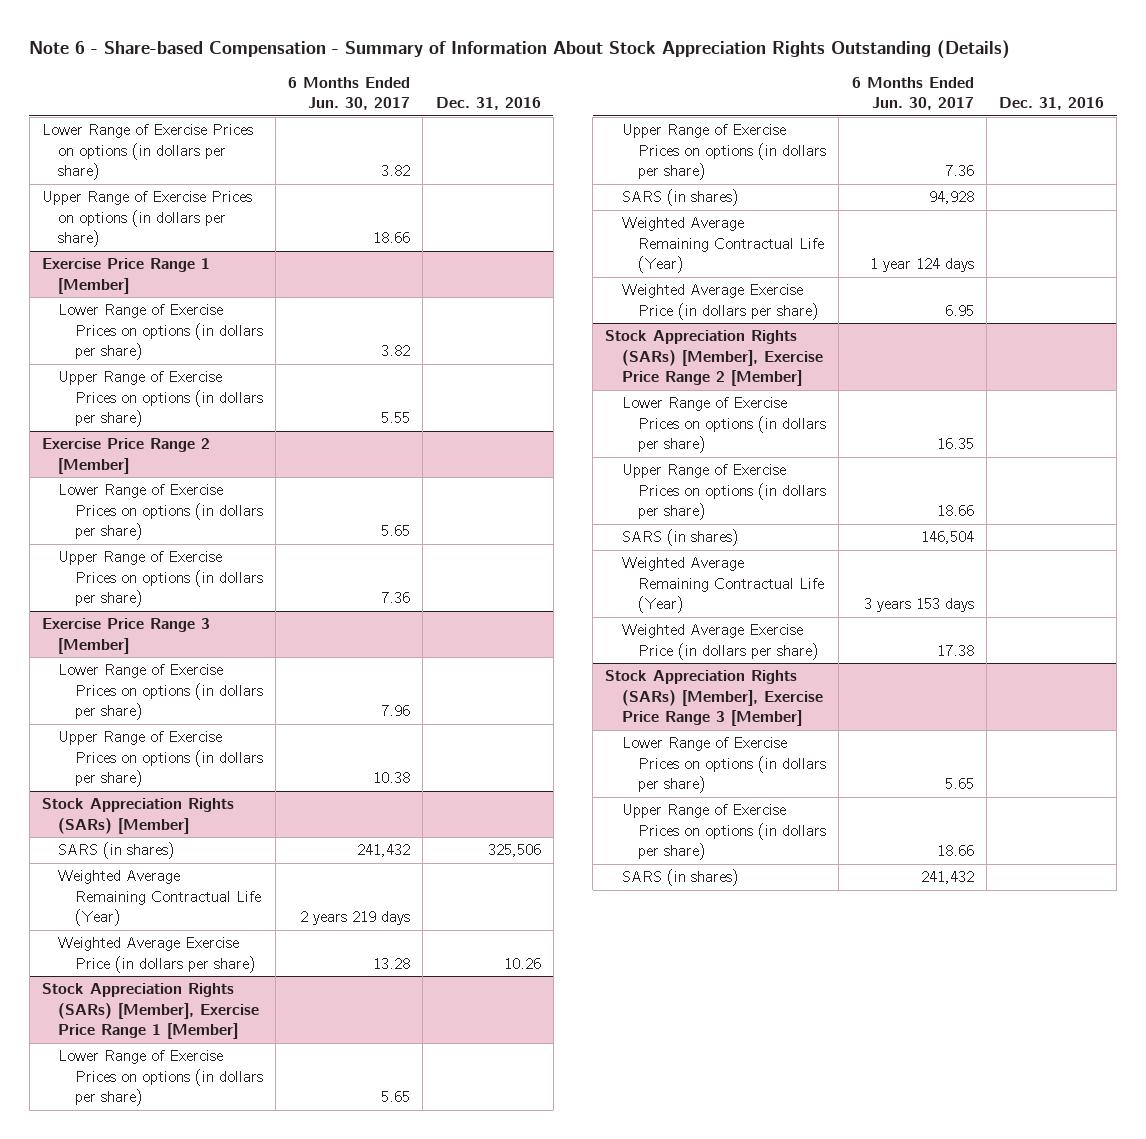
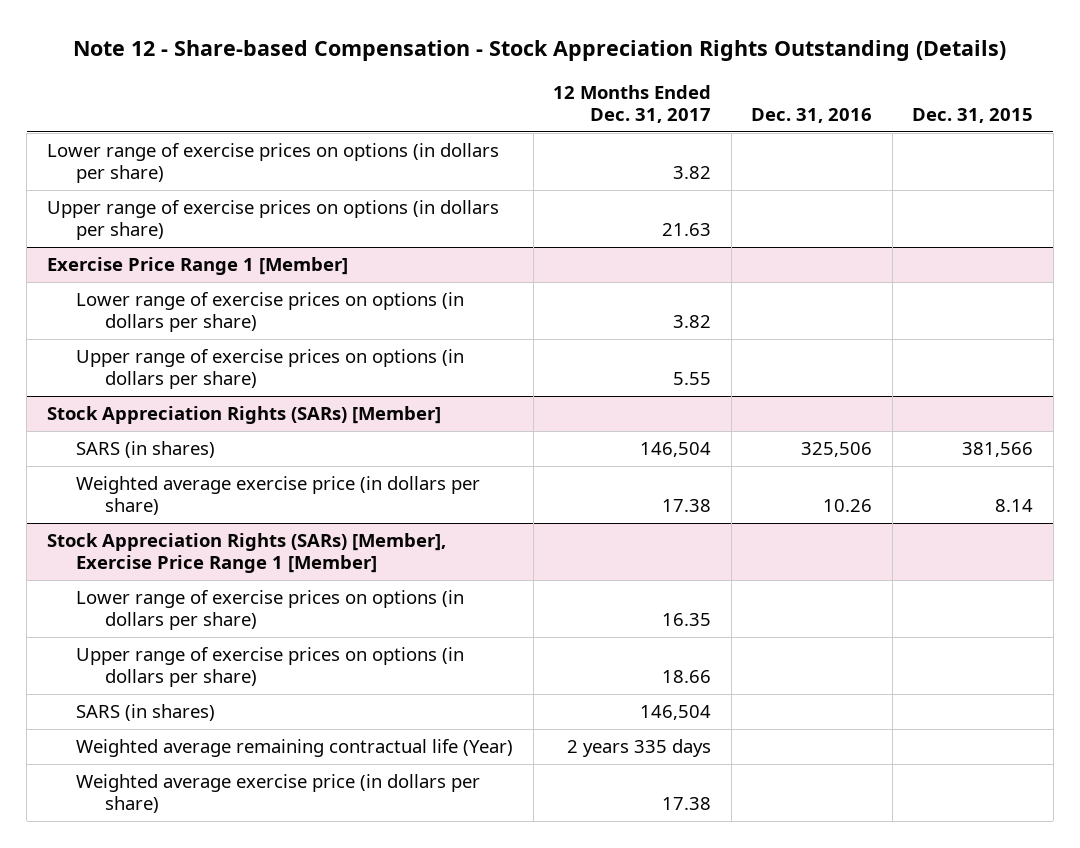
- Note 6 - Share-based Compensation - Summary of Information About Stock Appreciation Rights Outstanding (Details)
+ Note 12 - Share-based Compensation - Stock Appreciation Rights Outstanding (Details)
- | 6 Months Ended Jun. 30, 2017 | Dec. 31, 2016
+ | 12 Months Ended Dec. 31, 2017 | Dec. 31, 2016 | Dec. 31, 2015
- Lower Range of Exercise Prices on options (in dollars per share) | 3.82 |
- Upper Range of Exercise Prices on options (in dollars per share) | 18.66 |
+ Lower range of exercise prices on options (in dollars per share) | 3.82 | |
+ Upper range of exercise prices on options (in dollars per share) | 21.63 | |
@ Exercise Price Range 1 [Member]
- Lower Range of Exercise Prices on options (in dollars per share) | 3.82 |
- Upper Range of Exercise Prices on options (in dollars per share) | 5.55 |
- Exercise Price Range 2 [Member]
- Lower Range of Exercise Prices on options (in dollars per share) | 5.65 |
- Upper Range of Exercise Prices on options (in dollars per share) | 7.36 |
- Exercise Price Range 3 [Member]
- Lower Range of Exercise Prices on options (in dollars per share) | 7.96 |
- Upper Range of Exercise Prices on options (in dollars per share) | 10.38 |
@ Exercise Price Range 1 [Member]
+ Lower range of exercise prices on options (in dollars per share) | 3.82 | |
+ Upper range of exercise prices on options (in dollars per share) | 5.55 | |
@ Stock Appreciation Rights (SARs) [Member]
- Weighted Average Remaining Contractual Life (Year) | 2 years 219 days |
- Weighted Average Exercise Price (in dollars per share) | 13.28 | 10.26
+ Weighted average exercise price (in dollars per share) | 17.38 | 10.26 | 8.14
@ Stock Appreciation Rights (SARs) [Member], Exercise Price Range 1 [Member]
- Lower Range of Exercise Prices on options (in dollars per share) | 5.65 |
- Upper Range of Exercise Prices on options (in dollars per share) | 7.36 |
+ Lower range of exercise prices on options (in dollars per share) | 16.35 | |
+ Upper range of exercise prices on options (in dollars per share) | 18.66 | |
- Weighted Average Remaining Contractual Life (Year) | 1 year 124 days |
- Weighted Average Exercise Price (in dollars per share) | 6.95 |
- Stock Appreciation Rights (SARs) [Member], Exercise Price Range 2 [Member]
- Lower Range of Exercise Prices on options (in dollars per share) | 16.35 |
- Upper Range of Exercise Prices on options (in dollars per share) | 18.66 |
- SARS (in shares) | 146,504 |
- Weighted Average Remaining Contractual Life (Year) | 3 years 153 days |
- Weighted Average Exercise Price (in dollars per share) | 17.38 |
- Stock Appreciation Rights (SARs) [Member], Exercise Price Range 3 [Member]
- Lower Range of Exercise Prices on options (in dollars per share) | 5.65 |
- Upper Range of Exercise Prices on options (in dollars per share) | 18.66 |
- SARS (in shares) | 241,432 |
@ Stock Appreciation Rights (SARs) [Member], Exercise Price Range 1 [Member]
+ Weighted average remaining contractual life (Year) | 2 years 335 days | |
+ Weighted average exercise price (in dollars per share) | 17.38 | |

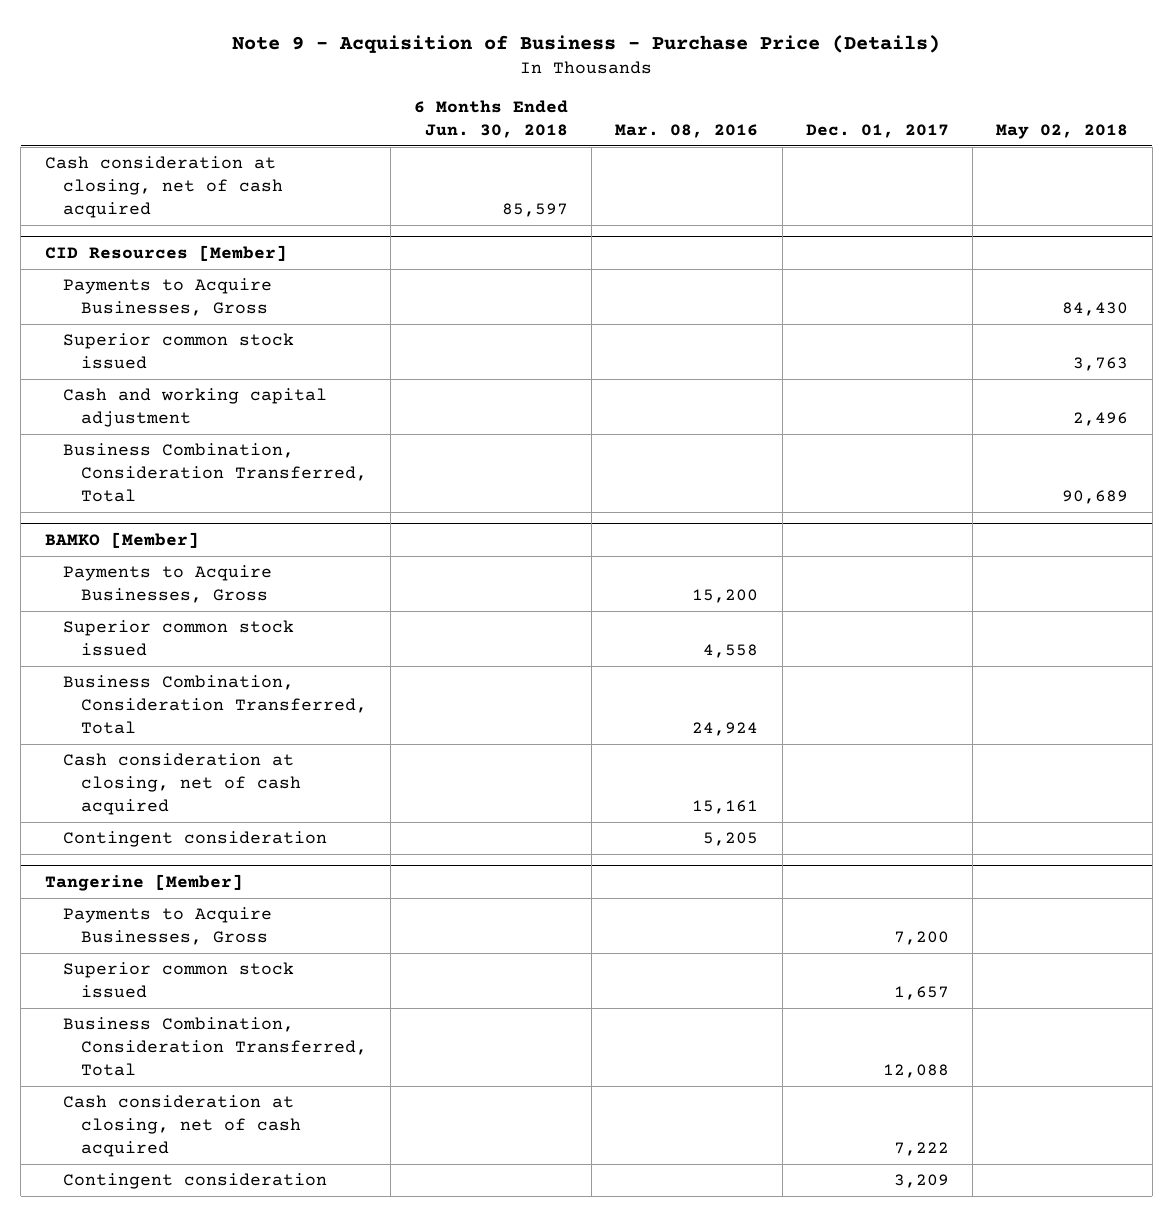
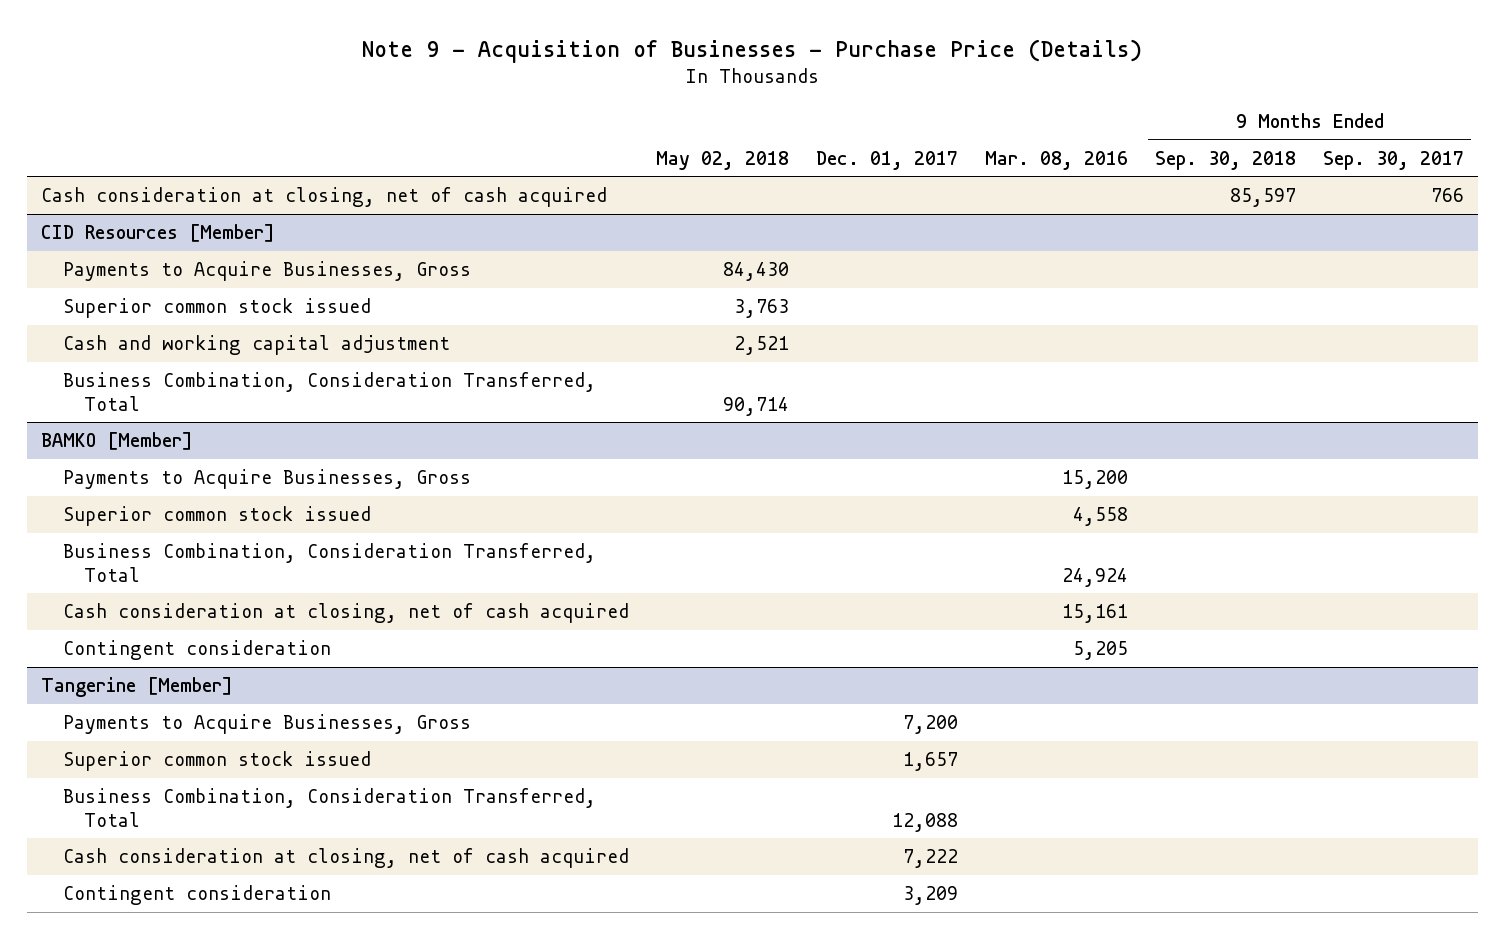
- Note 9 - Acquisition of Business - Purchase Price (Details)
+ Note 9 - Acquisition of Businesses - Purchase Price (Details)
- | 6 Months Ended Jun. 30, 2018 | Mar. 08, 2016 | Dec. 01, 2017 | May 02, 2018
+ | May 02, 2018 | Dec. 01, 2017 | Mar. 08, 2016 | 9 Months Ended Sep. 30, 2018 | 9 Months Ended Sep. 30, 2017
@ CID Resources [Member]
- Cash and working capital adjustment | | | | 2,496
- Business Combination, Consideration Transferred, Total | | | | 90,689
+ Cash and working capital adjustment | 2,521 | | | |
+ Business Combination, Consideration Transferred, Total | 90,714 | | | |

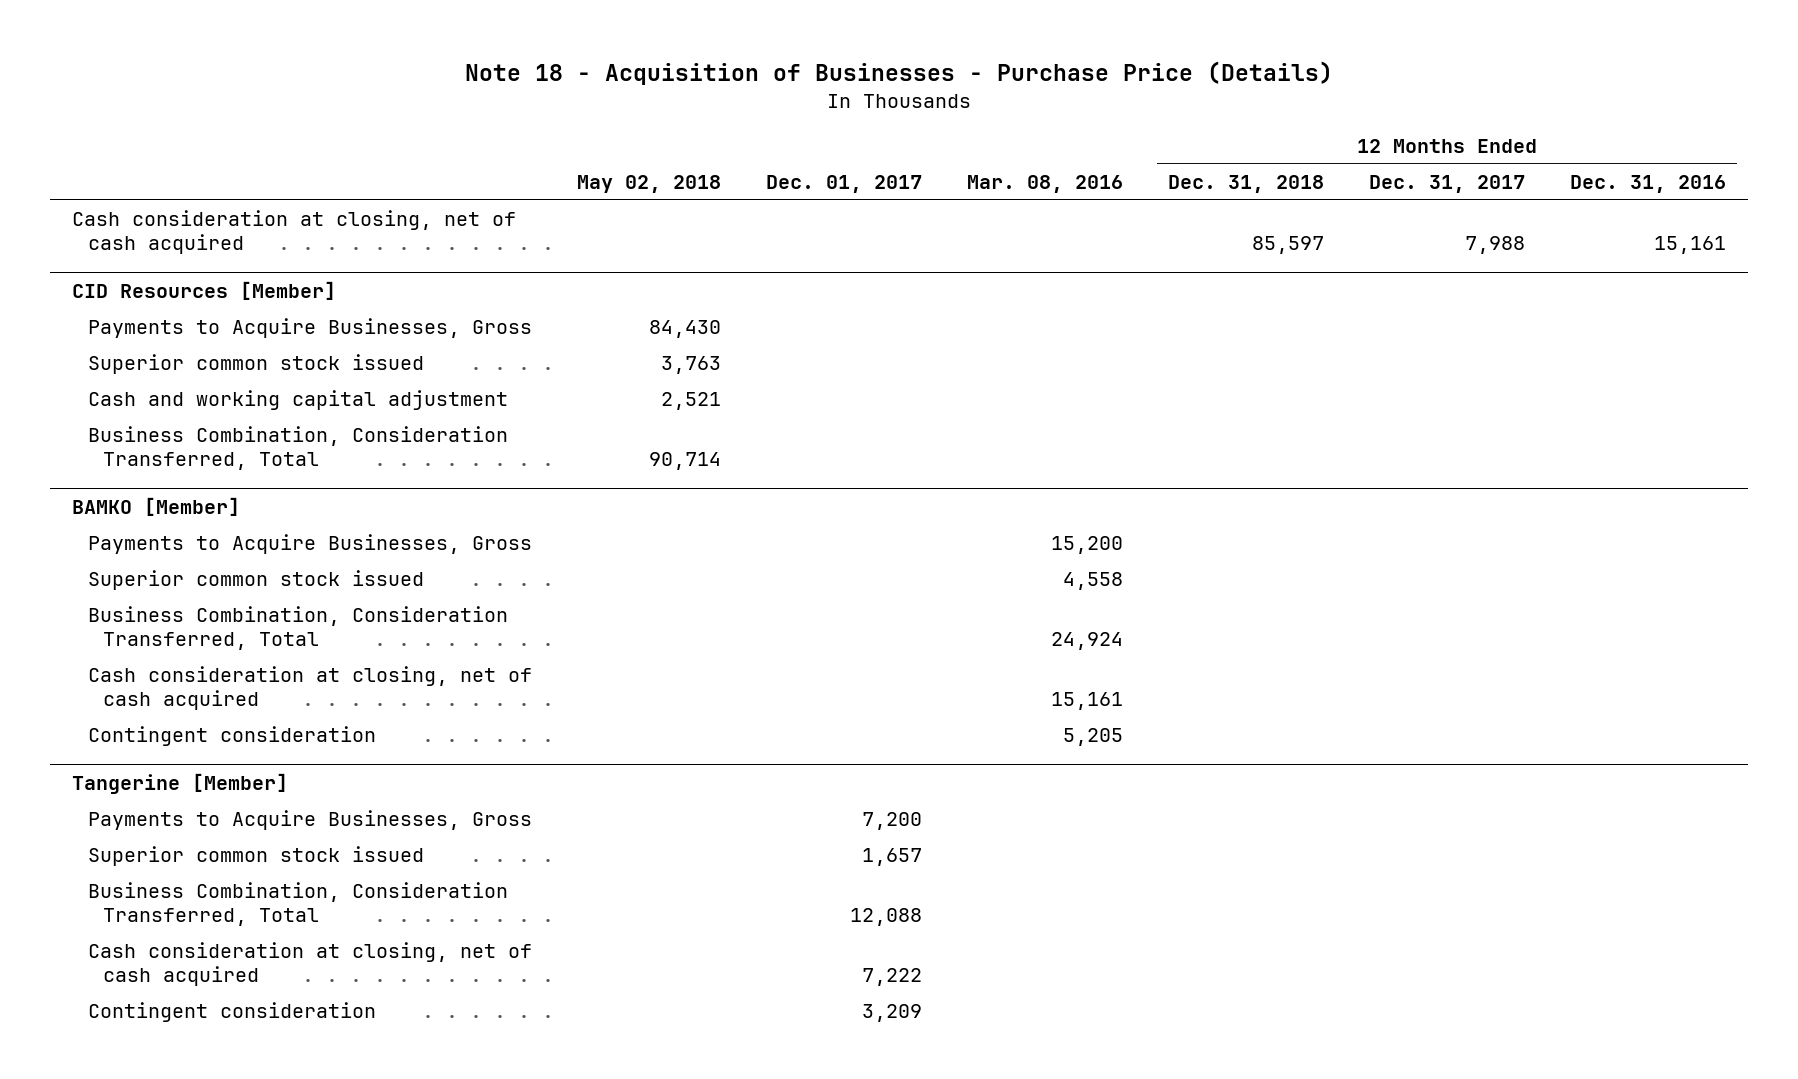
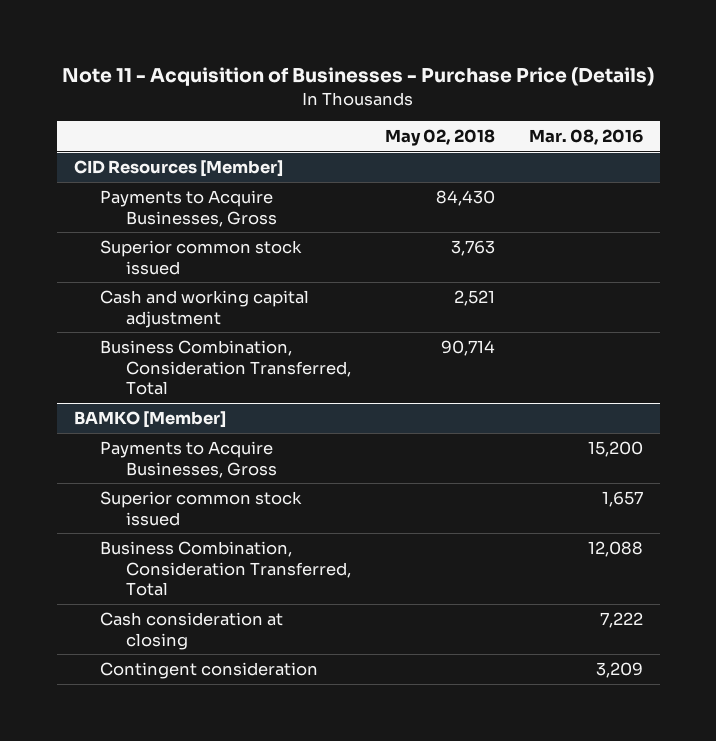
- Note 18 - Acquisition of Businesses - Purchase Price (Details)
+ Note 11 - Acquisition of Businesses - Purchase Price (Details)
- | May 02, 2018 | Dec. 01, 2017 | Mar. 08, 2016 | 12 Months Ended Dec. 31, 2018 | 12 Months Ended Dec. 31, 2017 | 12 Months Ended Dec. 31, 2016
+ | May 02, 2018 | Mar. 08, 2016
- Cash consideration at closing, net of cash acquired | | | | 85,597 | 7,988 | 15,161
@ BAMKO [Member]
- Superior common stock issued | | | 4,558 | | |
- Business Combination, Consideration Transferred, Total | | | 24,924 | | |
- Cash consideration at closing, net of cash acquired | | | 15,161 | | |
- Contingent consideration | | | 5,205 | | |
- Tangerine [Member]
- Payments to Acquire Businesses, Gross | | 7,200 | | | |
- Superior common stock issued | | 1,657 | | | |
- Business Combination, Consideration Transferred, Total | | 12,088 | | | |
- Cash consideration at closing, net of cash acquired | | 7,222 | | | |
- Contingent consideration | | 3,209 | | | |
@ BAMKO [Member]
+ Superior common stock issued | | 1,657
+ Business Combination, Consideration Transferred, Total | | 12,088
+ Cash consideration at closing | | 7,222
+ Contingent consideration | | 3,209

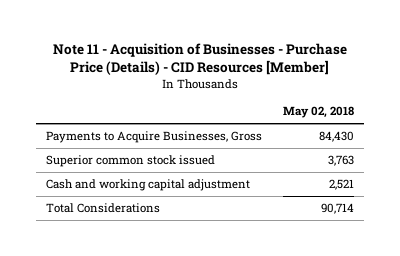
- Note 11 - Acquisition of Businesses - Purchase Price (Details)
+ Note 11 - Acquisition of Businesses - Purchase Price (Details) - CID Resources [Member]
- | May 02, 2018 | Mar. 08, 2016
+ | May 02, 2018
- CID Resources [Member]
- Business Combination, Consideration Transferred, Total | 90,714 |
- BAMKO [Member]
- Payments to Acquire Businesses, Gross | | 15,200
- Superior common stock issued | | 1,657
- Business Combination, Consideration Transferred, Total | | 12,088
- Cash consideration at closing | | 7,222
- Contingent consideration | | 3,209
+ Total Considerations | 90,714

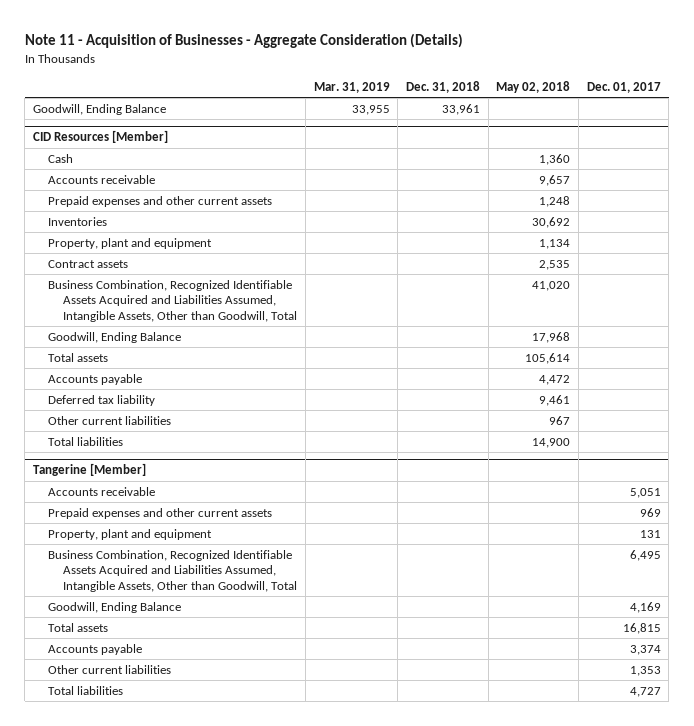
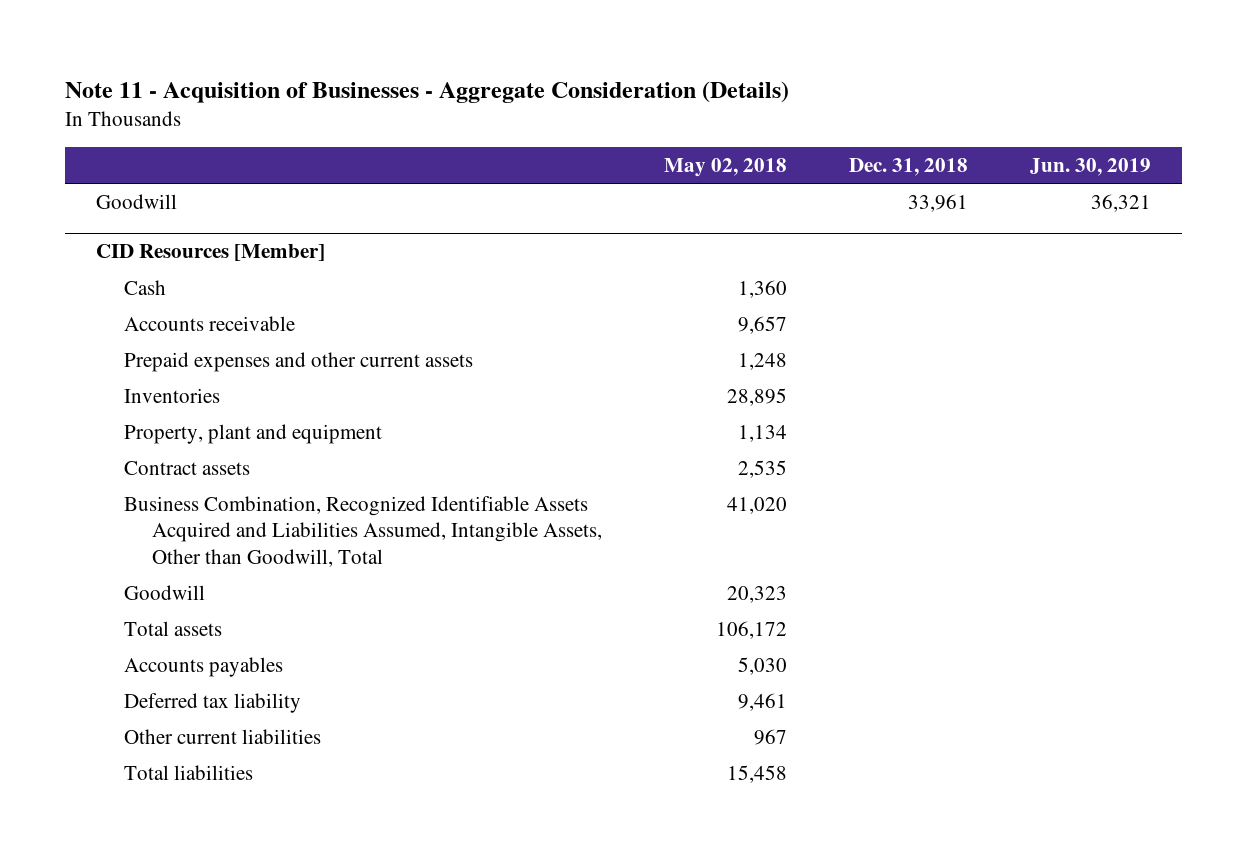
- | Mar. 31, 2019 | Dec. 31, 2018 | May 02, 2018 | Dec. 01, 2017
+ | May 02, 2018 | Dec. 31, 2018 | Jun. 30, 2019
- Goodwill, Ending Balance | 33,955 | 33,961 | |
+ Goodwill | | 33,961 | 36,321
@ CID Resources [Member]
- Inventories | | | 30,692 |
+ Inventories | 28,895 | |
- Goodwill, Ending Balance | | | 17,968 |
- Total assets | | | 105,614 |
- Accounts payable | | | 4,472 |
+ Goodwill | 20,323 | |
+ Total assets | 106,172 | |
+ Accounts payables | 5,030 | |
- Total liabilities | | | 14,900 |
- Tangerine [Member]
- Accounts receivable | | | | 5,051
- Prepaid expenses and other current assets | | | | 969
- Property, plant and equipment | | | | 131
- Business Combination, Recognized Identifiable Assets Acquired and Liabilities Assumed, Intangible Assets, Other than Goodwill, Total | | | | 6,495
- Goodwill, Ending Balance | | | | 4,169
- Total assets | | | | 16,815
- Accounts payable | | | | 3,374
- Other current liabilities | | | | 1,353
- Total liabilities | | | | 4,727
@ CID Resources [Member]
+ Total liabilities | 15,458 | |

